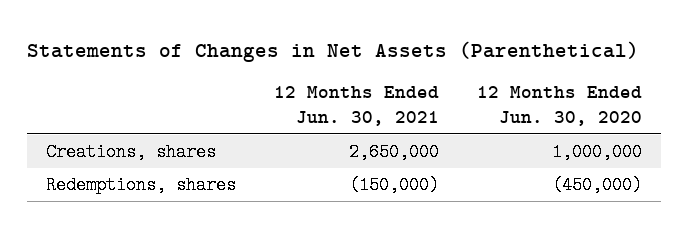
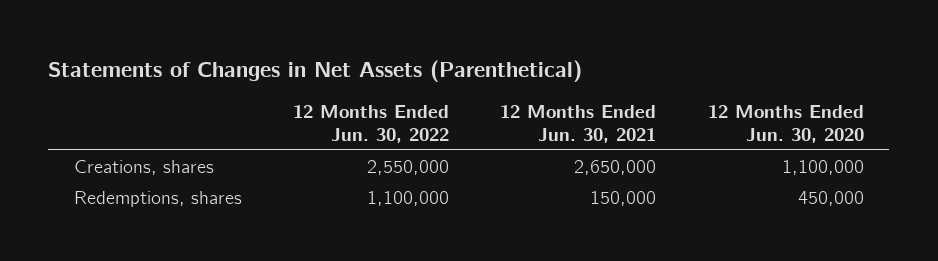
- | 12 Months Ended Jun. 30, 2021 | 12 Months Ended Jun. 30, 2020
+ | 12 Months Ended Jun. 30, 2022 | 12 Months Ended Jun. 30, 2021 | 12 Months Ended Jun. 30, 2020
- Creations, shares | 2,650,000 | 1,000,000
- Redemptions, shares | (150,000) | (450,000)
+ Creations, shares | 2,550,000 | 2,650,000 | 1,100,000
+ Redemptions, shares | 1,100,000 | 150,000 | 450,000

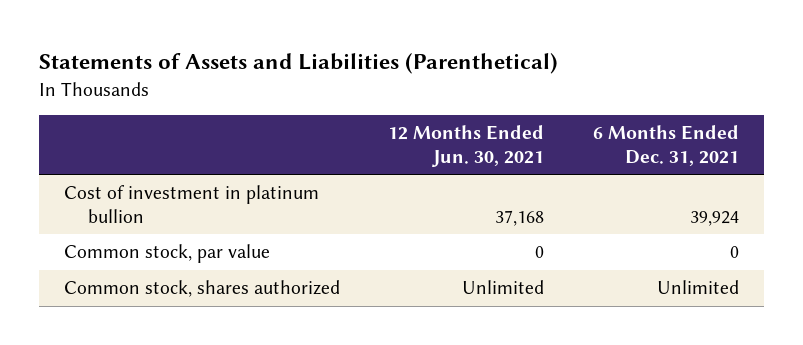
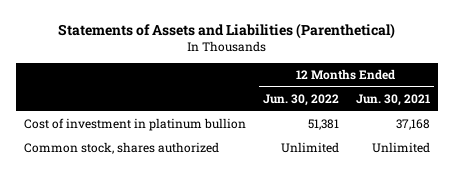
- | 12 Months Ended Jun. 30, 2021 | 6 Months Ended Dec. 31, 2021
+ | 12 Months Ended Jun. 30, 2022 | 12 Months Ended Jun. 30, 2021
- Common stock, par value | 0 | 0

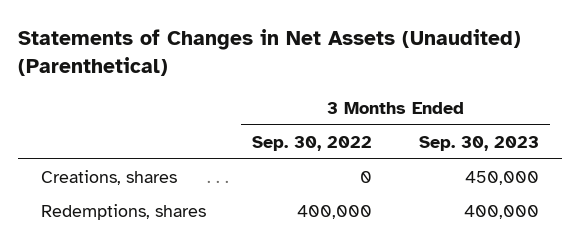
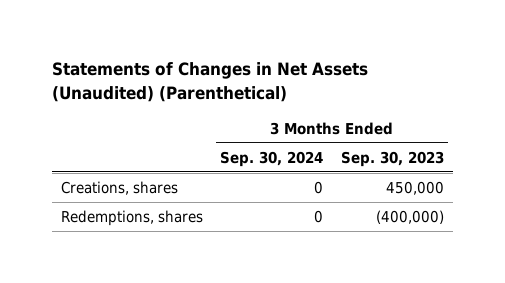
- | 3 Months Ended Sep. 30, 2022 | 3 Months Ended Sep. 30, 2023
+ | 3 Months Ended Sep. 30, 2024 | 3 Months Ended Sep. 30, 2023
- Redemptions, shares | 400,000 | 400,000
+ Redemptions, shares | 0 | (400,000)

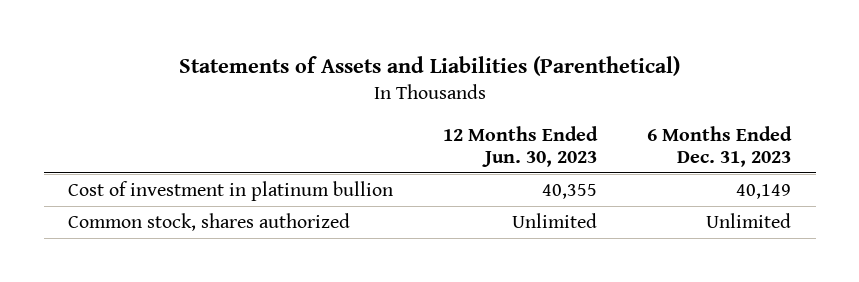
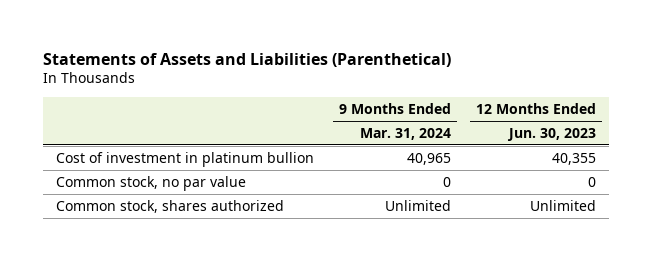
- | 12 Months Ended Jun. 30, 2023 | 6 Months Ended Dec. 31, 2023
+ | 9 Months Ended Mar. 31, 2024 | 12 Months Ended Jun. 30, 2023
+ Common stock, no par value | 0 | 0

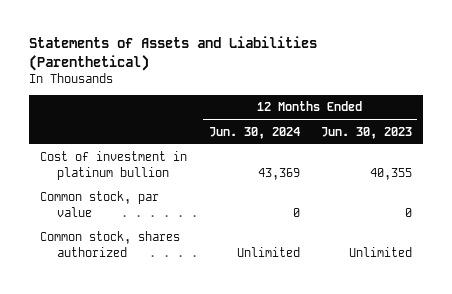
- | 9 Months Ended Mar. 31, 2024 | 12 Months Ended Jun. 30, 2023
+ | 12 Months Ended Jun. 30, 2024 | 12 Months Ended Jun. 30, 2023
- Common stock, no par value | 0 | 0
+ Common stock, par value | 0 | 0

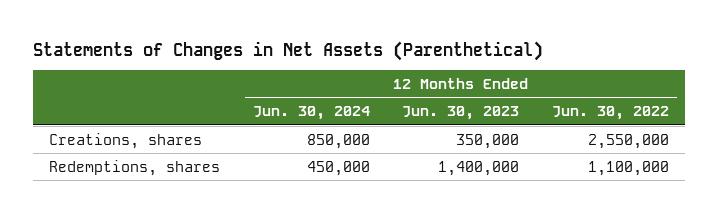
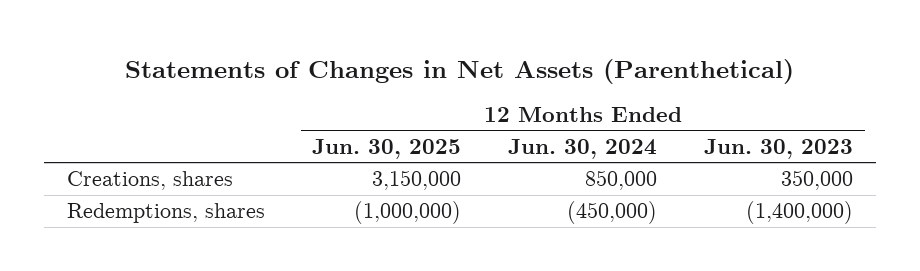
- | 12 Months Ended Jun. 30, 2024 | 12 Months Ended Jun. 30, 2023 | 12 Months Ended Jun. 30, 2022
+ | 12 Months Ended Jun. 30, 2025 | 12 Months Ended Jun. 30, 2024 | 12 Months Ended Jun. 30, 2023
- Redemptions, shares | 450,000 | 1,400,000 | 1,100,000
+ Redemptions, shares | (1,000,000) | (450,000) | (1,400,000)

